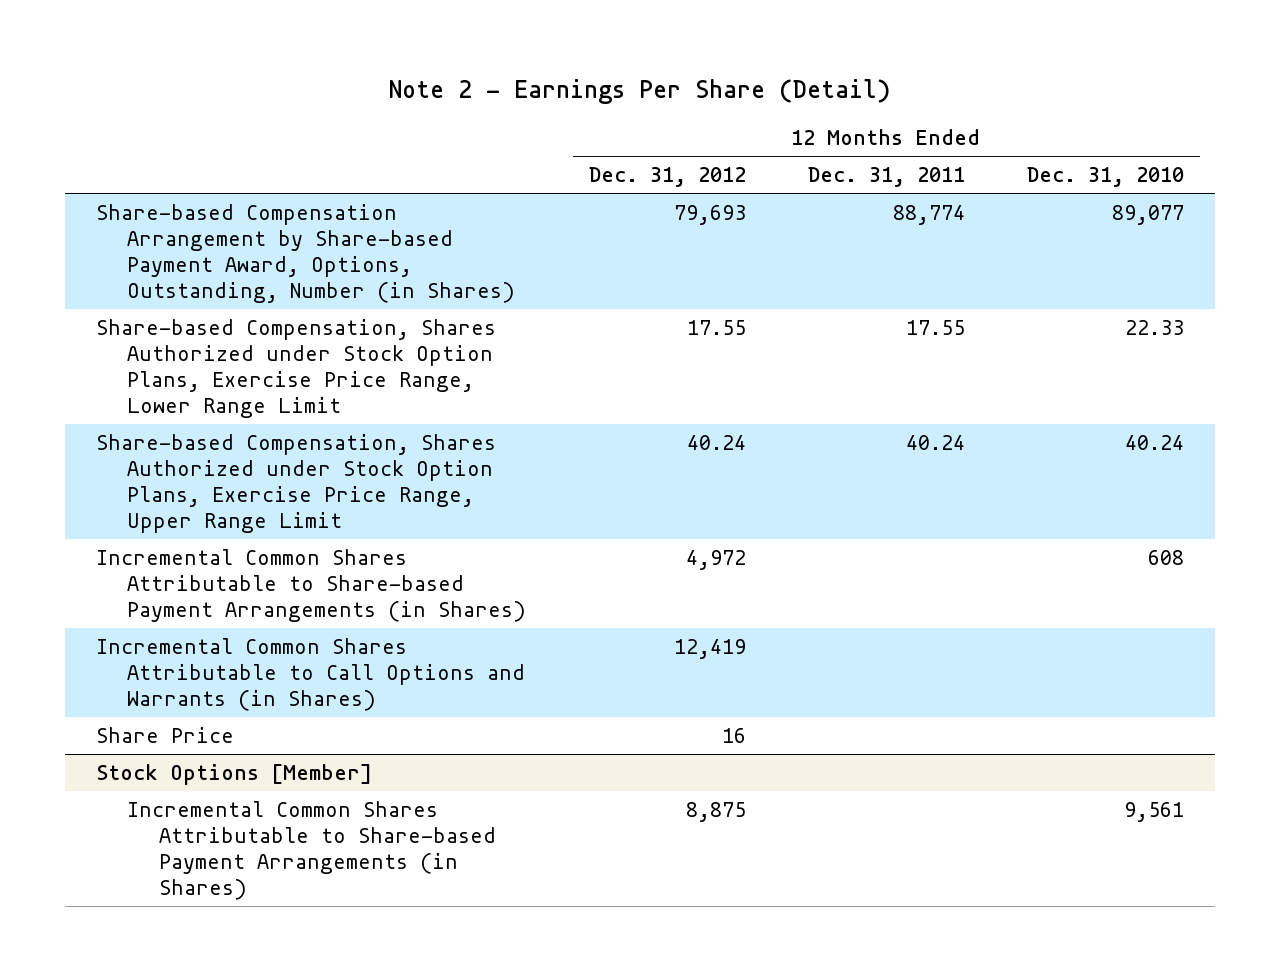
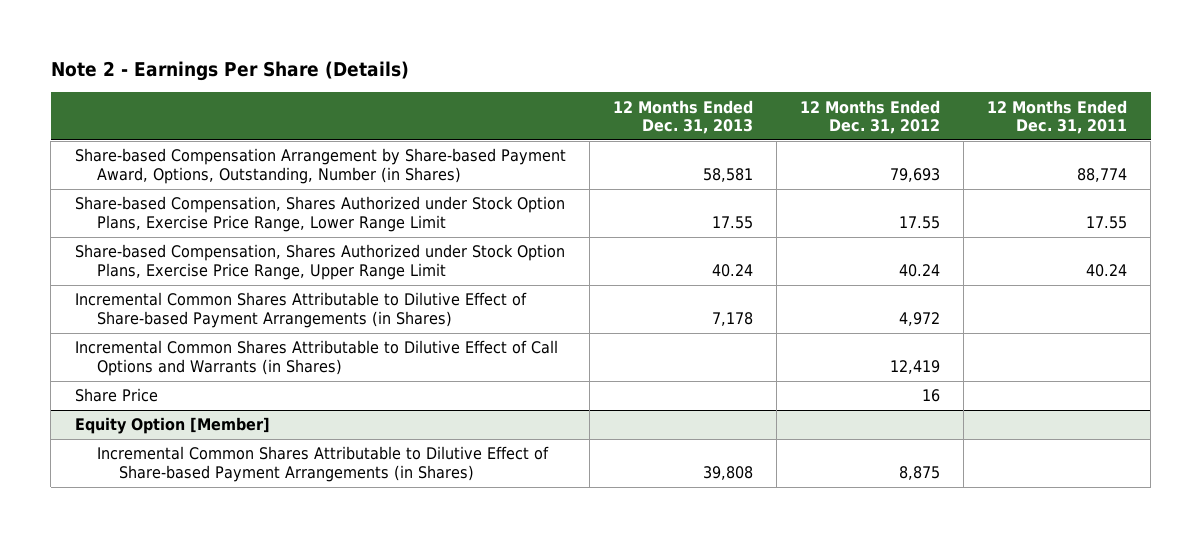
- Note 2 - Earnings Per Share (Detail)
+ Note 2 - Earnings Per Share (Details)
- | 12 Months Ended Dec. 31, 2012 | 12 Months Ended Dec. 31, 2011 | 12 Months Ended Dec. 31, 2010
+ | 12 Months Ended Dec. 31, 2013 | 12 Months Ended Dec. 31, 2012 | 12 Months Ended Dec. 31, 2011
- Incremental Common Shares Attributable to Share-based Payment Arrangements (in Shares) | 4,972 | | 608
- Incremental Common Shares Attributable to Call Options and Warrants (in Shares) | 12,419 | |
+ Incremental Common Shares Attributable to Dilutive Effect of Share-based Payment Arrangements (in Shares) | 7,178 | 4,972 |
+ Incremental Common Shares Attributable to Dilutive Effect of Call Options and Warrants (in Shares) | | 12,419 |
- Stock Options [Member]
- Incremental Common Shares Attributable to Share-based Payment Arrangements (in Shares) | 8,875 | | 9,561
+ Equity Option [Member]
+ Incremental Common Shares Attributable to Dilutive Effect of Share-based Payment Arrangements (in Shares) | 39,808 | 8,875 |

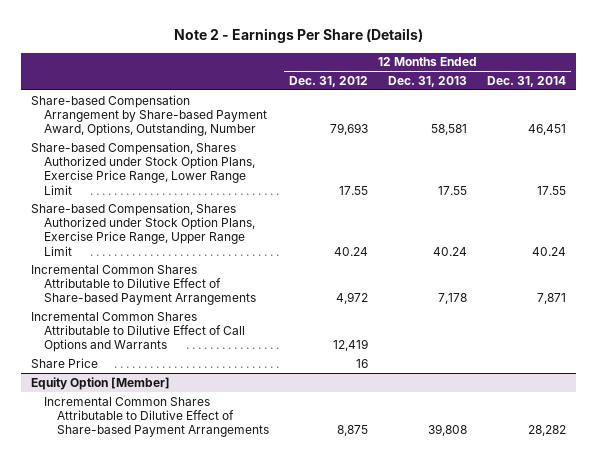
- | 12 Months Ended Dec. 31, 2013 | 12 Months Ended Dec. 31, 2012 | 12 Months Ended Dec. 31, 2011
+ | 12 Months Ended Dec. 31, 2012 | 12 Months Ended Dec. 31, 2013 | 12 Months Ended Dec. 31, 2014
- Share-based Compensation Arrangement by Share-based Payment Award, Options, Outstanding, Number (in Shares) | 58,581 | 79,693 | 88,774
+ Share-based Compensation Arrangement by Share-based Payment Award, Options, Outstanding, Number | 79,693 | 58,581 | 46,451
- Incremental Common Shares Attributable to Dilutive Effect of Share-based Payment Arrangements (in Shares) | 7,178 | 4,972 |
- Incremental Common Shares Attributable to Dilutive Effect of Call Options and Warrants (in Shares) | | 12,419 |
+ Incremental Common Shares Attributable to Dilutive Effect of Share-based Payment Arrangements | 4,972 | 7,178 | 7,871
+ Incremental Common Shares Attributable to Dilutive Effect of Call Options and Warrants | 12,419 | |
@ Equity Option [Member]
- Incremental Common Shares Attributable to Dilutive Effect of Share-based Payment Arrangements (in Shares) | 39,808 | 8,875 |
+ Incremental Common Shares Attributable to Dilutive Effect of Share-based Payment Arrangements | 8,875 | 39,808 | 28,282

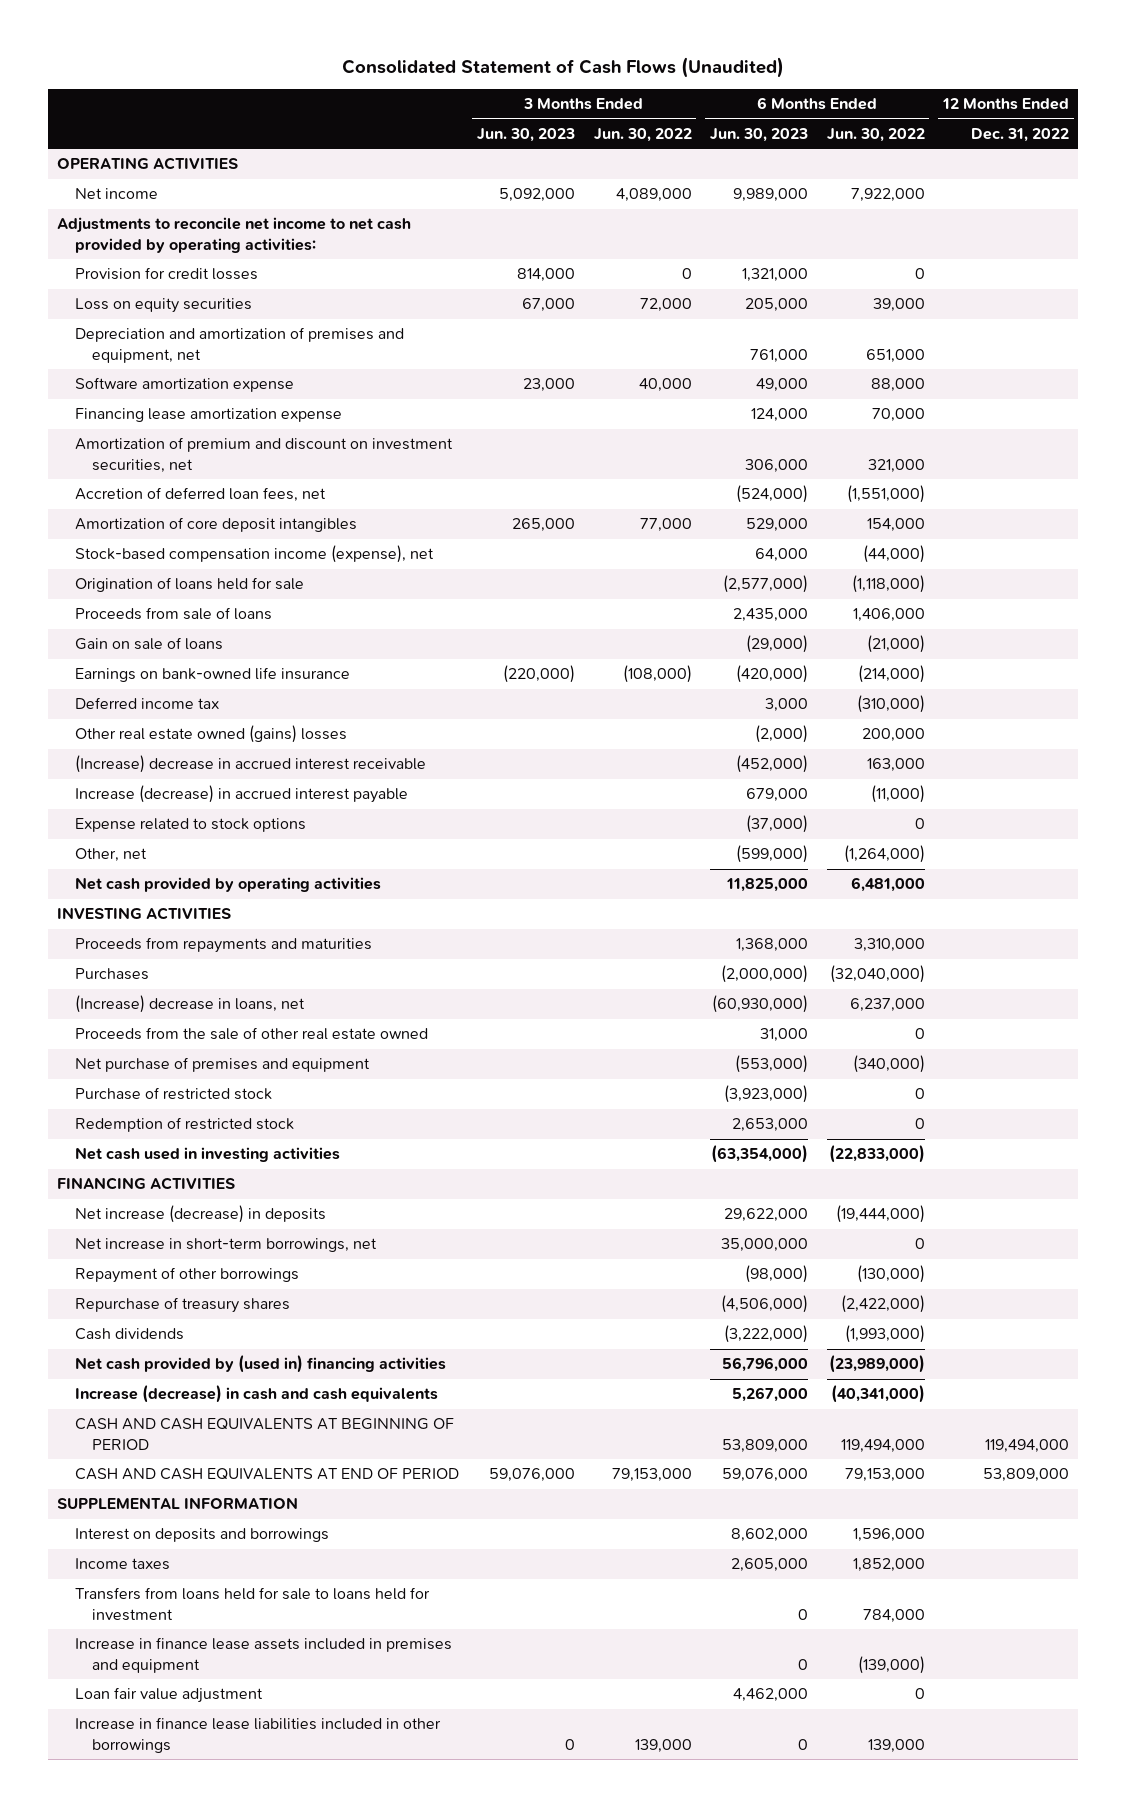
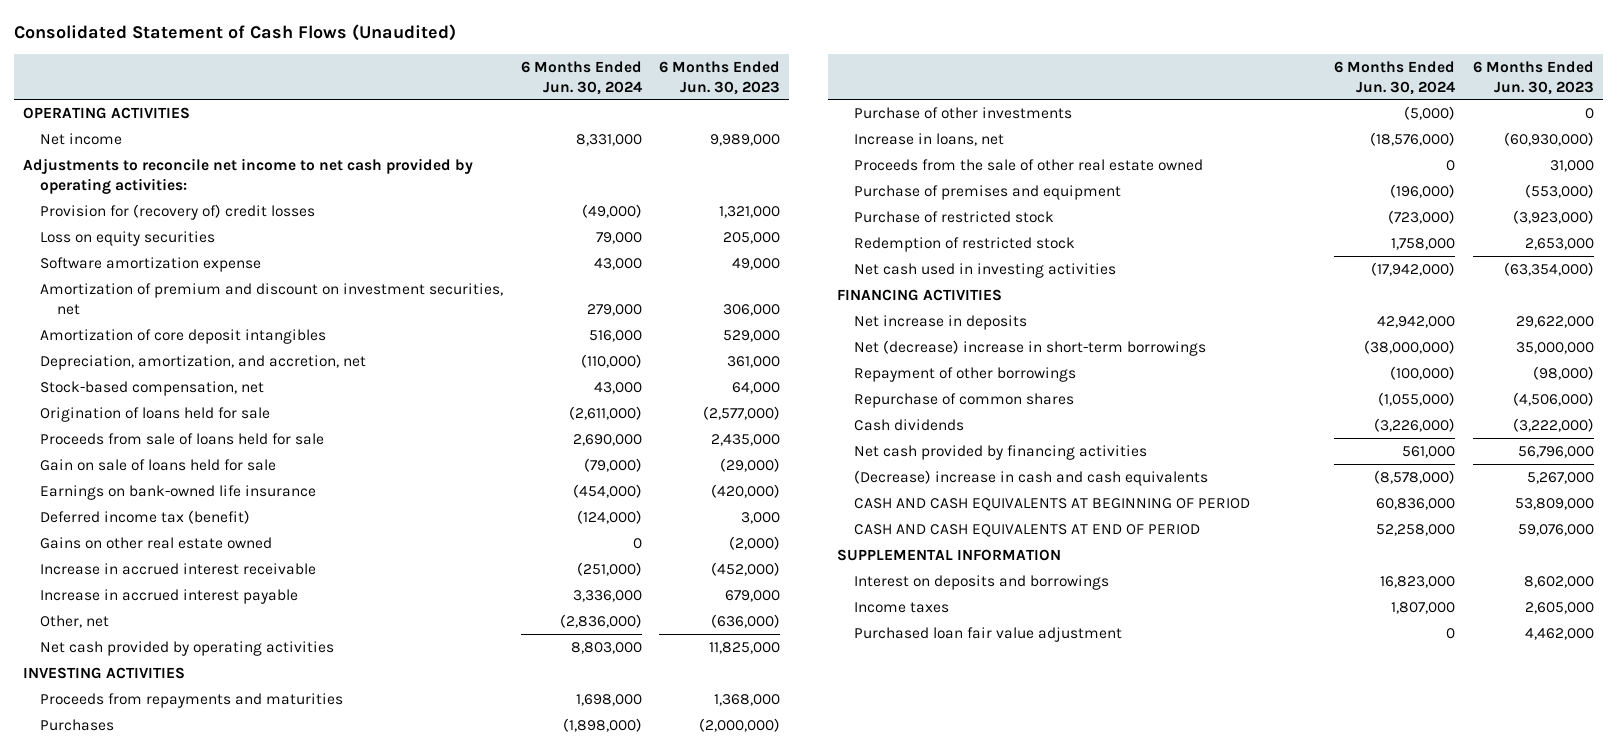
- | 3 Months Ended Jun. 30, 2023 | 3 Months Ended Jun. 30, 2022 | 6 Months Ended Jun. 30, 2023 | 6 Months Ended Jun. 30, 2022 | 12 Months Ended Dec. 31, 2022
+ | 6 Months Ended Jun. 30, 2024 | 6 Months Ended Jun. 30, 2023
- Provision for credit losses | 814,000 | 0 | 1,321,000 | 0 |
+ Provision for (recovery of) credit losses | (49,000) | 1,321,000
- Depreciation and amortization of premises and equipment, net | | | 761,000 | 651,000 |
- Financing lease amortization expense | | | 124,000 | 70,000 |
- Accretion of deferred loan fees, net | | | (524,000) | (1,551,000) |
- Stock-based compensation income (expense), net | | | 64,000 | (44,000) |
+ Depreciation, amortization, and accretion, net | (110,000) | 361,000
+ Stock-based compensation, net | 43,000 | 64,000
- Proceeds from sale of loans | | | 2,435,000 | 1,406,000 |
- Gain on sale of loans | | | (29,000) | (21,000) |
+ Proceeds from sale of loans held for sale | 2,690,000 | 2,435,000
+ Gain on sale of loans held for sale | (79,000) | (29,000)
- Deferred income tax | | | 3,000 | (310,000) |
- Other real estate owned (gains) losses | | | (2,000) | 200,000 |
- (Increase) decrease in accrued interest receivable | | | (452,000) | 163,000 |
- Increase (decrease) in accrued interest payable | | | 679,000 | (11,000) |
- Expense related to stock options | | | (37,000) | 0 |
- Other, net | | | (599,000) | (1,264,000) |
+ Deferred income tax (benefit) | (124,000) | 3,000
+ Gains on other real estate owned | 0 | (2,000)
+ Increase in accrued interest receivable | (251,000) | (452,000)
+ Increase in accrued interest payable | 3,336,000 | 679,000
+ Other, net | (2,836,000) | (636,000)
- (Increase) decrease in loans, net | | | (60,930,000) | 6,237,000 |
+ Purchase of other investments | (5,000) | 0
+ Increase in loans, net | (18,576,000) | (60,930,000)
- Net purchase of premises and equipment | | | (553,000) | (340,000) |
+ Purchase of premises and equipment | (196,000) | (553,000)
- Net increase (decrease) in deposits | | | 29,622,000 | (19,444,000) |
- Net increase in short-term borrowings, net | | | 35,000,000 | 0 |
+ Net increase in deposits | 42,942,000 | 29,622,000
+ Net (decrease) increase in short-term borrowings | (38,000,000) | 35,000,000
- Repurchase of treasury shares | | | (4,506,000) | (2,422,000) |
+ Repurchase of common shares | (1,055,000) | (4,506,000)
- Net cash provided by (used in) financing activities | | | 56,796,000 | (23,989,000) |
- Increase (decrease) in cash and cash equivalents | | | 5,267,000 | (40,341,000) |
+ Net cash provided by financing activities | 561,000 | 56,796,000
+ (Decrease) increase in cash and cash equivalents | (8,578,000) | 5,267,000
- Transfers from loans held for sale to loans held for investment | | | 0 | 784,000 |
- Increase in finance lease assets included in premises and equipment | | | 0 | (139,000) |
- Loan fair value adjustment | | | 4,462,000 | 0 |
- Increase in finance lease liabilities included in other borrowings | 0 | 139,000 | 0 | 139,000 |
+ Purchased loan fair value adjustment | 0 | 4,462,000

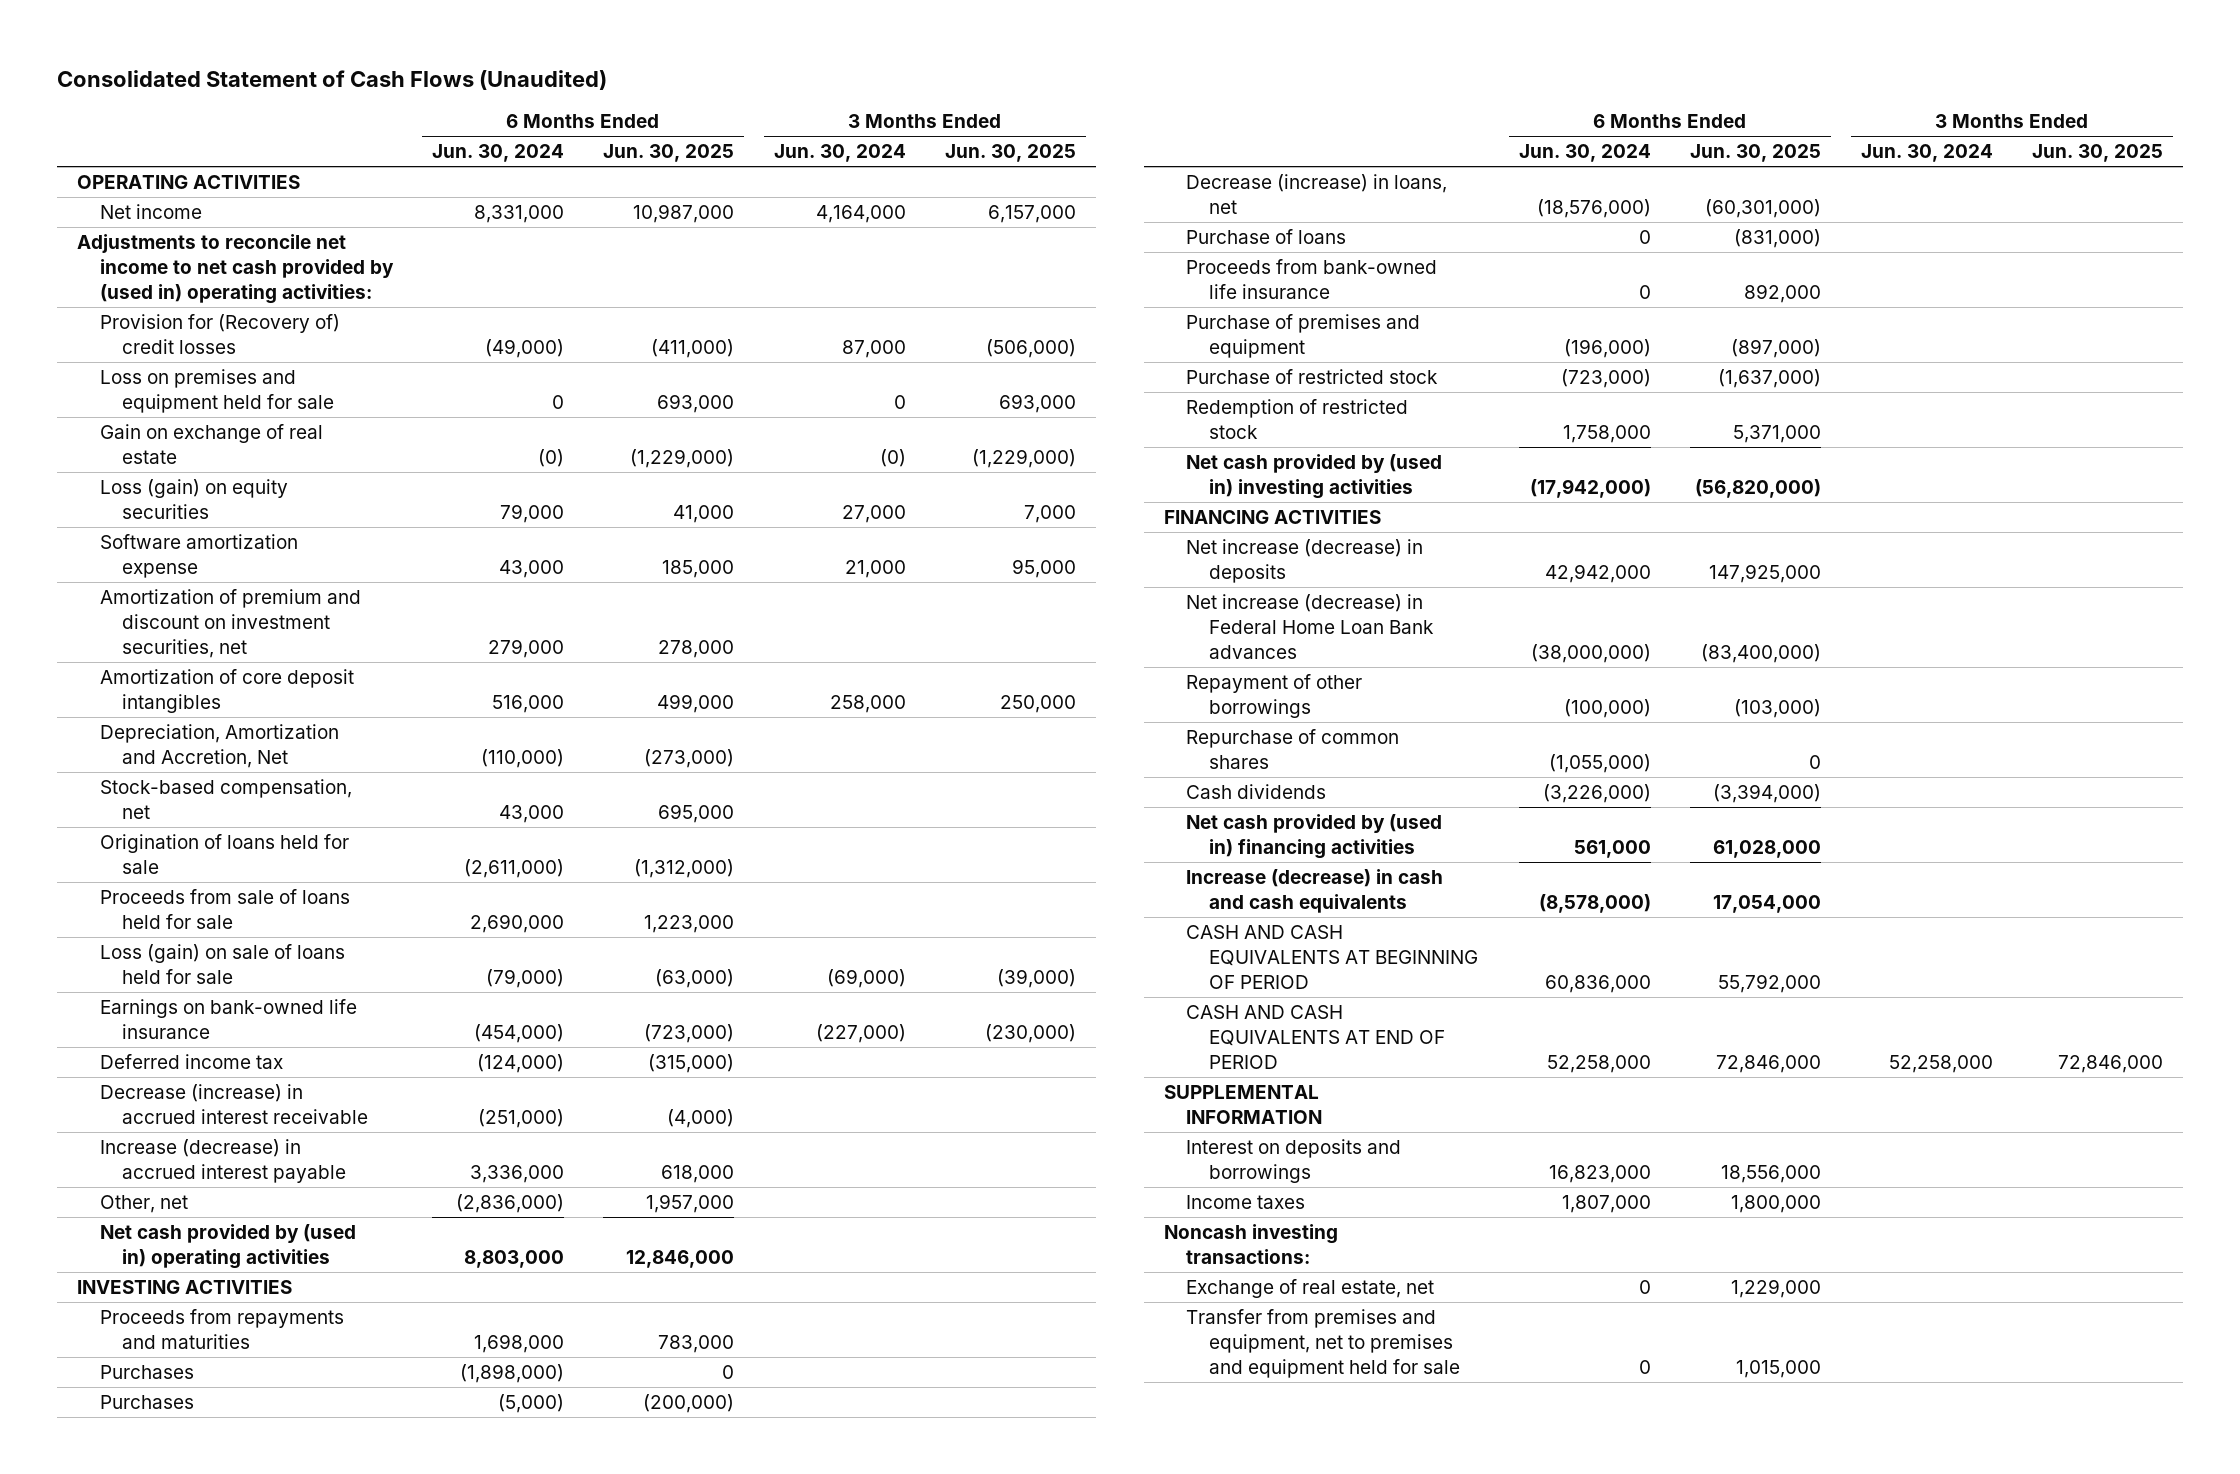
- | 6 Months Ended Jun. 30, 2024 | 6 Months Ended Jun. 30, 2023
+ | 6 Months Ended Jun. 30, 2024 | 6 Months Ended Jun. 30, 2025 | 3 Months Ended Jun. 30, 2024 | 3 Months Ended Jun. 30, 2025
- Adjustments to reconcile net income to net cash provided by operating activities:
- Provision for (recovery of) credit losses | (49,000) | 1,321,000
- Loss on equity securities | 79,000 | 205,000
+ Adjustments to reconcile net income to net cash provided by (used in) operating activities:
+ Provision for (Recovery of) credit losses | (49,000) | (411,000) | 87,000 | (506,000)
+ Loss on premises and equipment held for sale | 0 | 693,000 | 0 | 693,000
+ Gain on exchange of real estate | (0) | (1,229,000) | (0) | (1,229,000)
+ Loss (gain) on equity securities | 79,000 | 41,000 | 27,000 | 7,000
- Depreciation, amortization, and accretion, net | (110,000) | 361,000
+ Depreciation, Amortization and Accretion, Net | (110,000) | (273,000) | |
- Gain on sale of loans held for sale | (79,000) | (29,000)
+ Loss (gain) on sale of loans held for sale | (79,000) | (63,000) | (69,000) | (39,000)
- Deferred income tax (benefit) | (124,000) | 3,000
- Gains on other real estate owned | 0 | (2,000)
- Increase in accrued interest receivable | (251,000) | (452,000)
- Increase in accrued interest payable | 3,336,000 | 679,000
+ Deferred income tax | (124,000) | (315,000) | |
+ Decrease (increase) in accrued interest receivable | (251,000) | (4,000) | |
+ Increase (decrease) in accrued interest payable | 3,336,000 | 618,000 | |
- Net cash provided by operating activities | 8,803,000 | 11,825,000
+ Net cash provided by (used in) operating activities | 8,803,000 | 12,846,000 | |
- Purchase of other investments | (5,000) | 0
- Increase in loans, net | (18,576,000) | (60,930,000)
- Proceeds from the sale of other real estate owned | 0 | 31,000
+ Purchases | (5,000) | (200,000) | |
+ Decrease (increase) in loans, net | (18,576,000) | (60,301,000) | |
+ Purchase of loans | 0 | (831,000) | |
+ Proceeds from bank-owned life insurance | 0 | 892,000 | |
- Net cash used in investing activities | (17,942,000) | (63,354,000)
+ Net cash provided by (used in) investing activities | (17,942,000) | (56,820,000) | |
- Net increase in deposits | 42,942,000 | 29,622,000
- Net (decrease) increase in short-term borrowings | (38,000,000) | 35,000,000
+ Net increase (decrease) in deposits | 42,942,000 | 147,925,000 | |
+ Net increase (decrease) in Federal Home Loan Bank advances | (38,000,000) | (83,400,000) | |
- Net cash provided by financing activities | 561,000 | 56,796,000
- (Decrease) increase in cash and cash equivalents | (8,578,000) | 5,267,000
+ Net cash provided by (used in) financing activities | 561,000 | 61,028,000 | |
+ Increase (decrease) in cash and cash equivalents | (8,578,000) | 17,054,000 | |
- Purchased loan fair value adjustment | 0 | 4,462,000
+ Noncash investing transactions:
+ Exchange of real estate, net | 0 | 1,229,000 | |
+ Transfer from premises and equipment, net to premises and equipment held for sale | 0 | 1,015,000 | |

